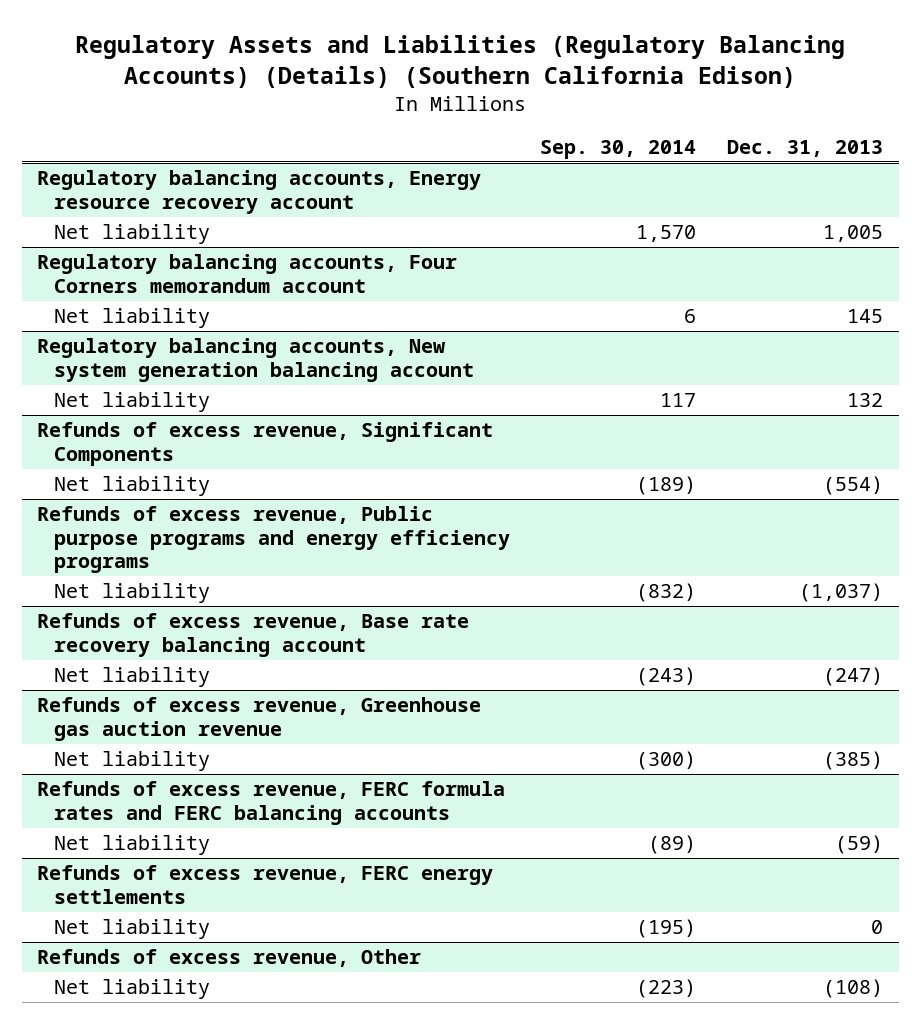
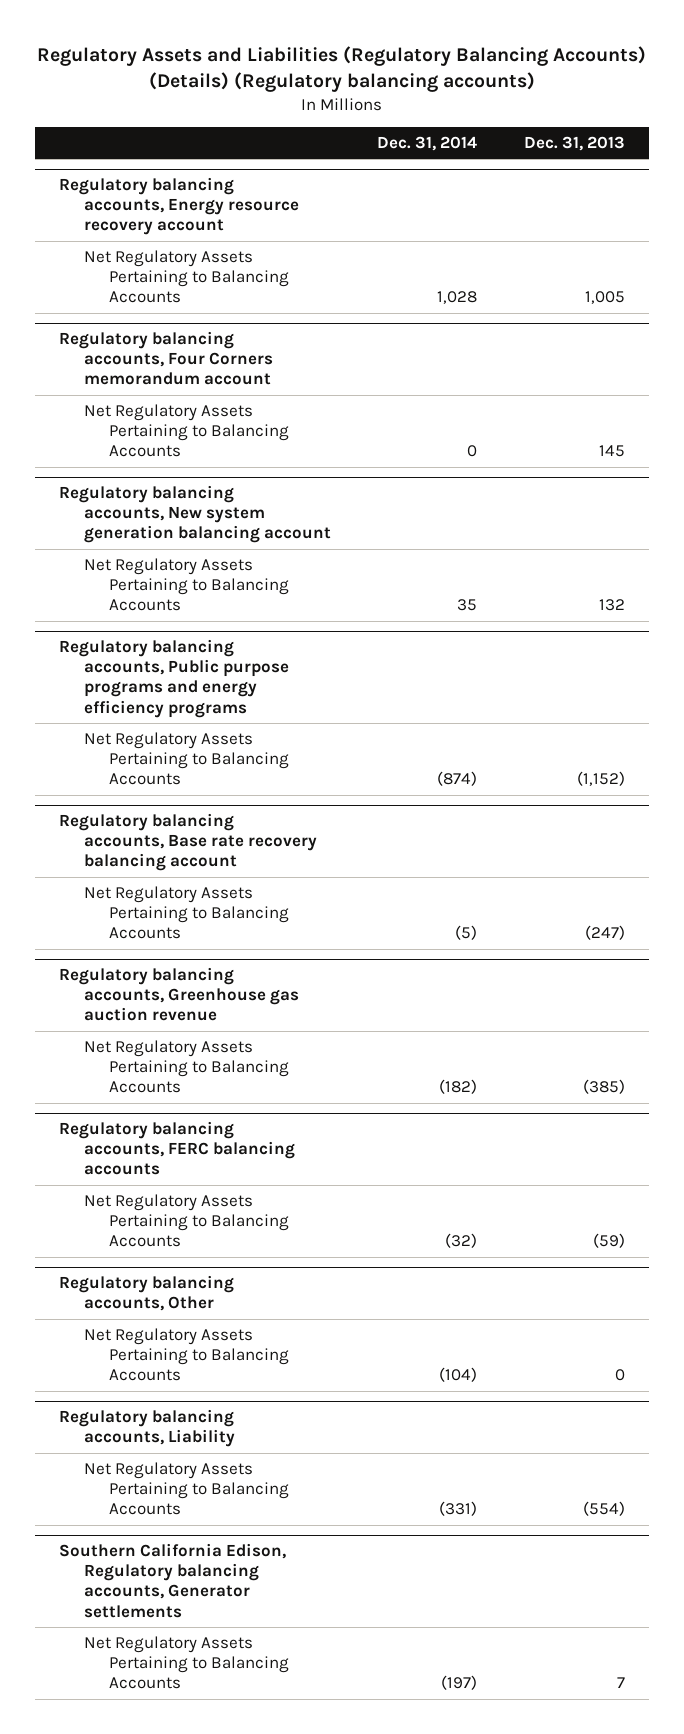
- Regulatory Assets and Liabilities (Regulatory Balancing Accounts) (Details) (Southern California Edison)
+ Regulatory Assets and Liabilities (Regulatory Balancing Accounts) (Details) (Regulatory balancing accounts)
- | Sep. 30, 2014 | Dec. 31, 2013
+ | Dec. 31, 2014 | Dec. 31, 2013
@ Regulatory balancing accounts, Energy resource recovery account
- Net liability | 1,570 | 1,005
+ Net Regulatory Assets Pertaining to Balancing Accounts | 1,028 | 1,005
@ Regulatory balancing accounts, Four Corners memorandum account
- Net liability | 6 | 145
+ Net Regulatory Assets Pertaining to Balancing Accounts | 0 | 145
@ Regulatory balancing accounts, New system generation balancing account
- Net liability | 117 | 132
- Refunds of excess revenue, Significant Components
- Net liability | (189) | (554)
- Refunds of excess revenue, Public purpose programs and energy efficiency programs
- Net liability | (832) | (1,037)
- Refunds of excess revenue, Base rate recovery balancing account
- Net liability | (243) | (247)
- Refunds of excess revenue, Greenhouse gas auction revenue
- Net liability | (300) | (385)
- Refunds of excess revenue, FERC formula rates and FERC balancing accounts
- Net liability | (89) | (59)
- Refunds of excess revenue, FERC energy settlements
- Net liability | (195) | 0
- Refunds of excess revenue, Other
- Net liability | (223) | (108)
@ Regulatory balancing accounts, New system generation balancing account
+ Net Regulatory Assets Pertaining to Balancing Accounts | 35 | 132
+ Regulatory balancing accounts, Public purpose programs and energy efficiency programs
+ Net Regulatory Assets Pertaining to Balancing Accounts | (874) | (1,152)
+ Regulatory balancing accounts, Base rate recovery balancing account
+ Net Regulatory Assets Pertaining to Balancing Accounts | (5) | (247)
+ Regulatory balancing accounts, Greenhouse gas auction revenue
+ Net Regulatory Assets Pertaining to Balancing Accounts | (182) | (385)
+ Regulatory balancing accounts, FERC balancing accounts
+ Net Regulatory Assets Pertaining to Balancing Accounts | (32) | (59)
+ Regulatory balancing accounts, Other
+ Net Regulatory Assets Pertaining to Balancing Accounts | (104) | 0
+ Regulatory balancing accounts, Liability
+ Net Regulatory Assets Pertaining to Balancing Accounts | (331) | (554)
+ Southern California Edison, Regulatory balancing accounts, Generator settlements
+ Net Regulatory Assets Pertaining to Balancing Accounts | (197) | 7

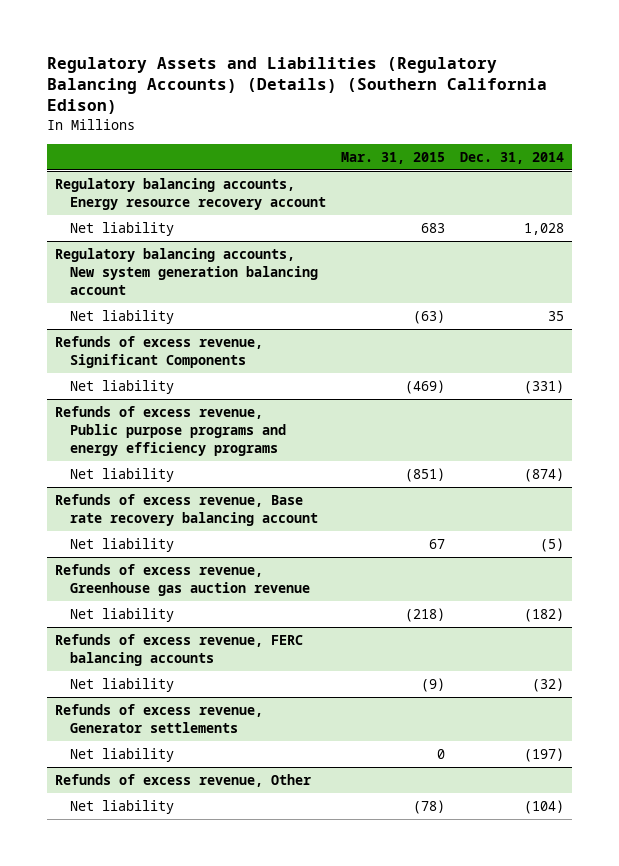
- Regulatory Assets and Liabilities (Regulatory Balancing Accounts) (Details) (Regulatory balancing accounts)
+ Regulatory Assets and Liabilities (Regulatory Balancing Accounts) (Details) (Southern California Edison)
- | Dec. 31, 2014 | Dec. 31, 2013
+ | Mar. 31, 2015 | Dec. 31, 2014
@ Regulatory balancing accounts, Energy resource recovery account
- Net Regulatory Assets Pertaining to Balancing Accounts | 1,028 | 1,005
- Regulatory balancing accounts, Four Corners memorandum account
- Net Regulatory Assets Pertaining to Balancing Accounts | 0 | 145
@ Regulatory balancing accounts, Energy resource recovery account
+ Net liability | 683 | 1,028
@ Regulatory balancing accounts, New system generation balancing account
- Net Regulatory Assets Pertaining to Balancing Accounts | 35 | 132
- Regulatory balancing accounts, Public purpose programs and energy efficiency programs
- Net Regulatory Assets Pertaining to Balancing Accounts | (874) | (1,152)
- Regulatory balancing accounts, Base rate recovery balancing account
- Net Regulatory Assets Pertaining to Balancing Accounts | (5) | (247)
- Regulatory balancing accounts, Greenhouse gas auction revenue
- Net Regulatory Assets Pertaining to Balancing Accounts | (182) | (385)
- Regulatory balancing accounts, FERC balancing accounts
- Net Regulatory Assets Pertaining to Balancing Accounts | (32) | (59)
- Regulatory balancing accounts, Other
- Net Regulatory Assets Pertaining to Balancing Accounts | (104) | 0
- Regulatory balancing accounts, Liability
- Net Regulatory Assets Pertaining to Balancing Accounts | (331) | (554)
- Southern California Edison, Regulatory balancing accounts, Generator settlements
- Net Regulatory Assets Pertaining to Balancing Accounts | (197) | 7
@ Regulatory balancing accounts, New system generation balancing account
+ Net liability | (63) | 35
+ Refunds of excess revenue, Significant Components
+ Net liability | (469) | (331)
+ Refunds of excess revenue, Public purpose programs and energy efficiency programs
+ Net liability | (851) | (874)
+ Refunds of excess revenue, Base rate recovery balancing account
+ Net liability | 67 | (5)
+ Refunds of excess revenue, Greenhouse gas auction revenue
+ Net liability | (218) | (182)
+ Refunds of excess revenue, FERC balancing accounts
+ Net liability | (9) | (32)
+ Refunds of excess revenue, Generator settlements
+ Net liability | 0 | (197)
+ Refunds of excess revenue, Other
+ Net liability | (78) | (104)

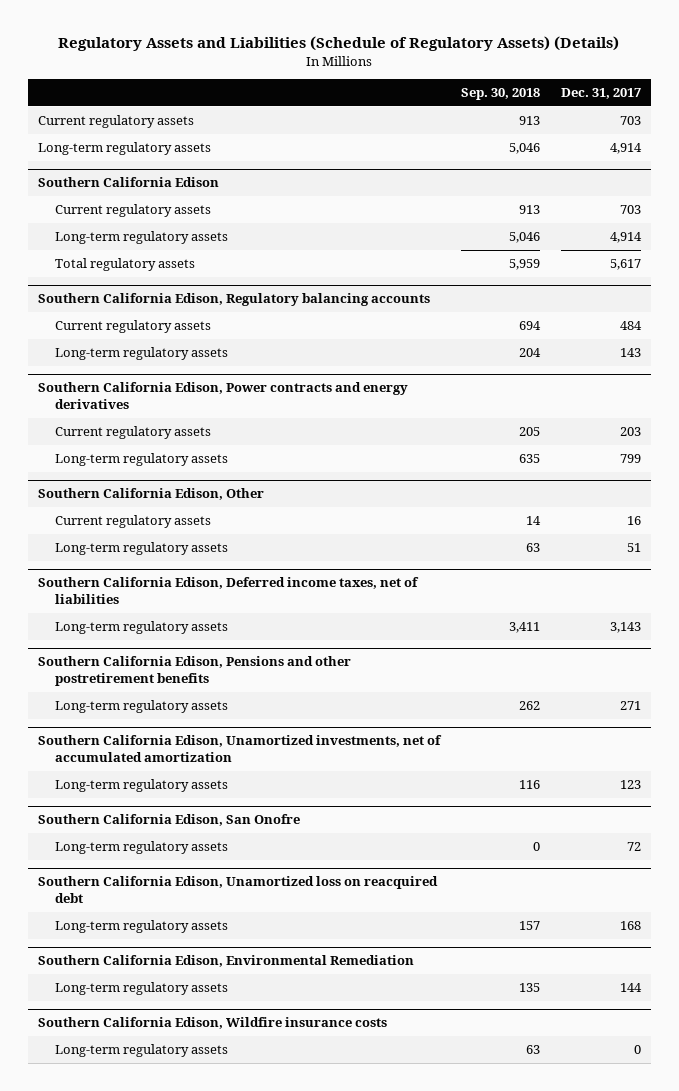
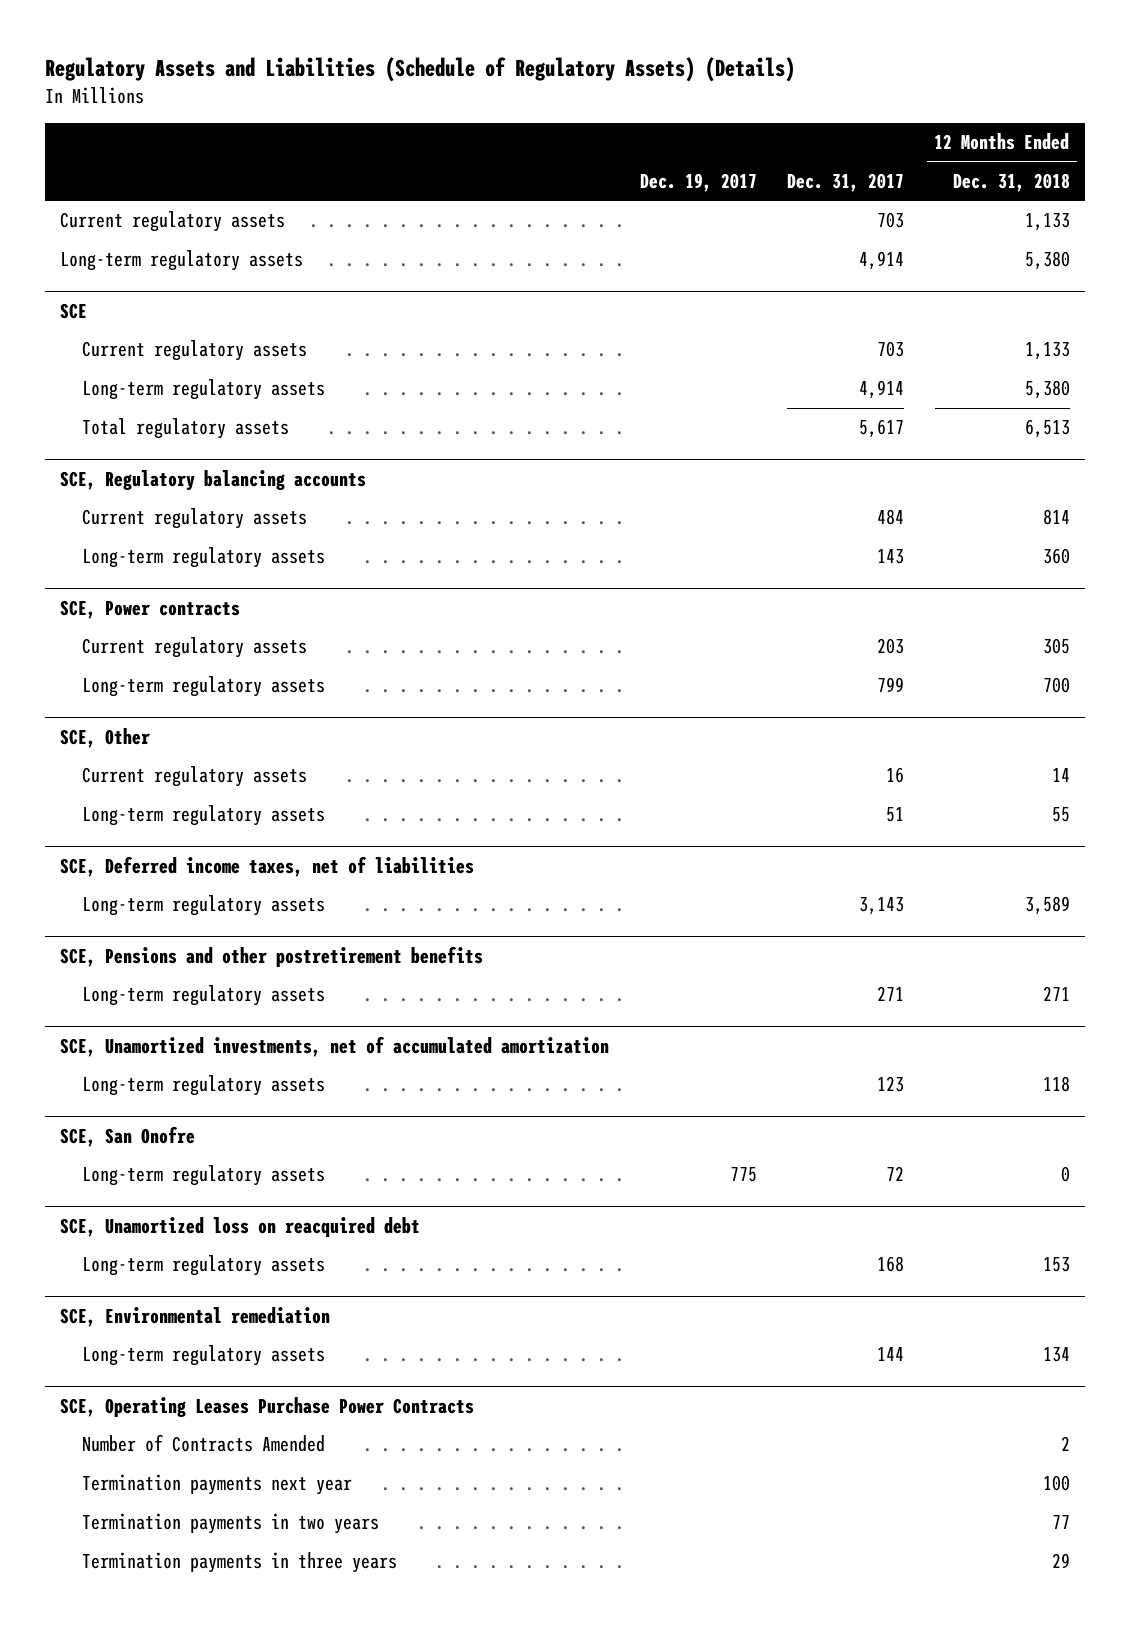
- | Sep. 30, 2018 | Dec. 31, 2017
+ | Dec. 19, 2017 | Dec. 31, 2017 | 12 Months Ended Dec. 31, 2018
- Southern California Edison
+ SCE
- Southern California Edison, Regulatory balancing accounts
+ SCE, Regulatory balancing accounts
- Southern California Edison, Power contracts and energy derivatives
+ SCE, Power contracts
- Southern California Edison, Other
+ SCE, Other
- Southern California Edison, Deferred income taxes, net of liabilities
+ SCE, Deferred income taxes, net of liabilities
- Southern California Edison, Pensions and other postretirement benefits
+ SCE, Pensions and other postretirement benefits
- Southern California Edison, Unamortized investments, net of accumulated amortization
+ SCE, Unamortized investments, net of accumulated amortization
- Southern California Edison, San Onofre
+ SCE, San Onofre
- Southern California Edison, Unamortized loss on reacquired debt
+ SCE, Unamortized loss on reacquired debt
- Southern California Edison, Environmental Remediation
+ SCE, Environmental remediation
- Southern California Edison, Wildfire insurance costs
- Long-term regulatory assets | 63 | 0
+ SCE, Operating Leases Purchase Power Contracts
+ Number of Contracts Amended | | | 2
+ Termination payments next year | | | 100
+ Termination payments in two years | | | 77
+ Termination payments in three years | | | 29

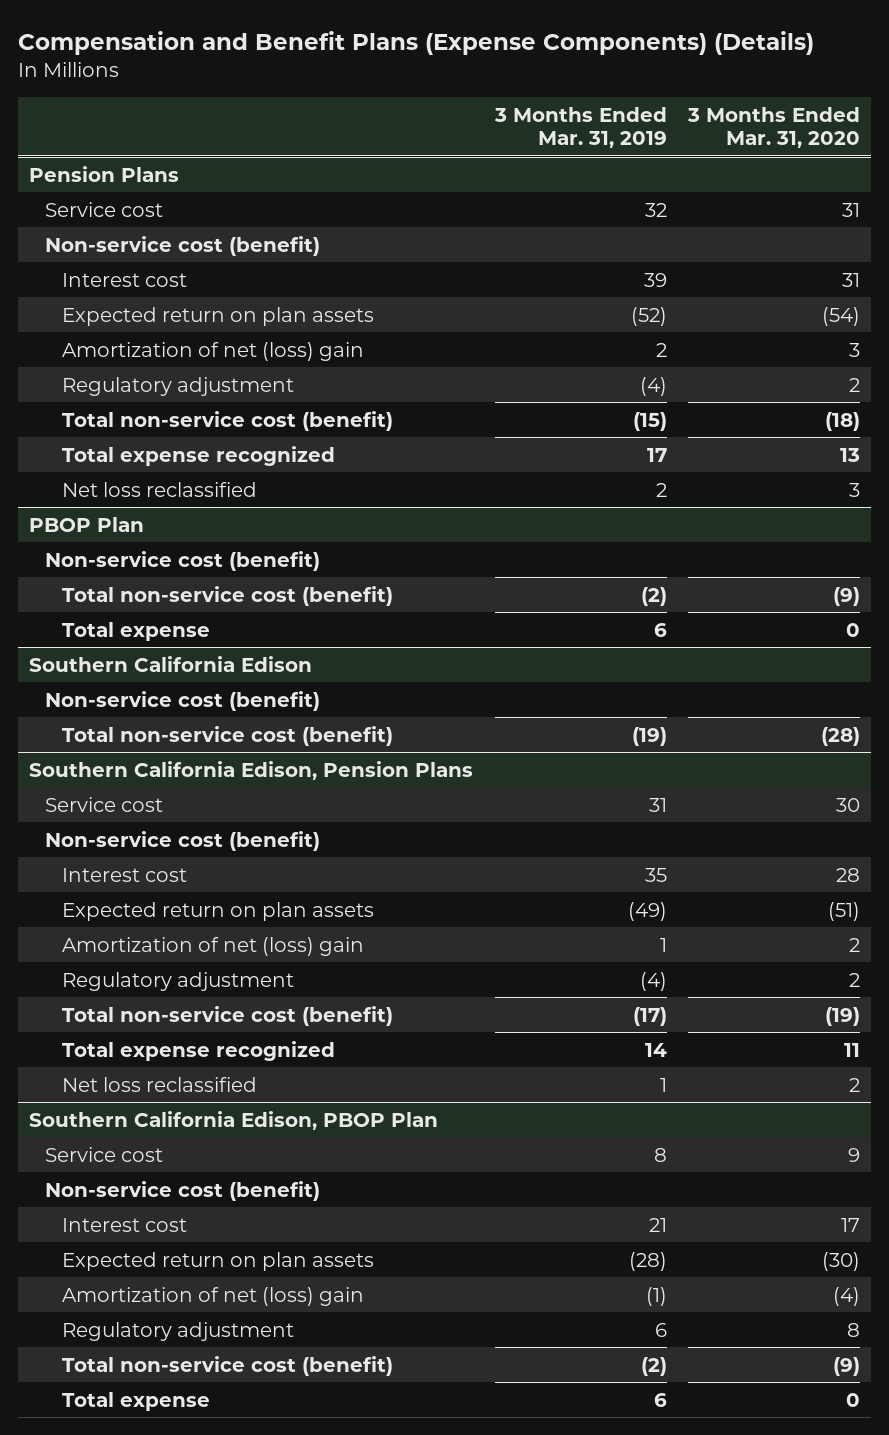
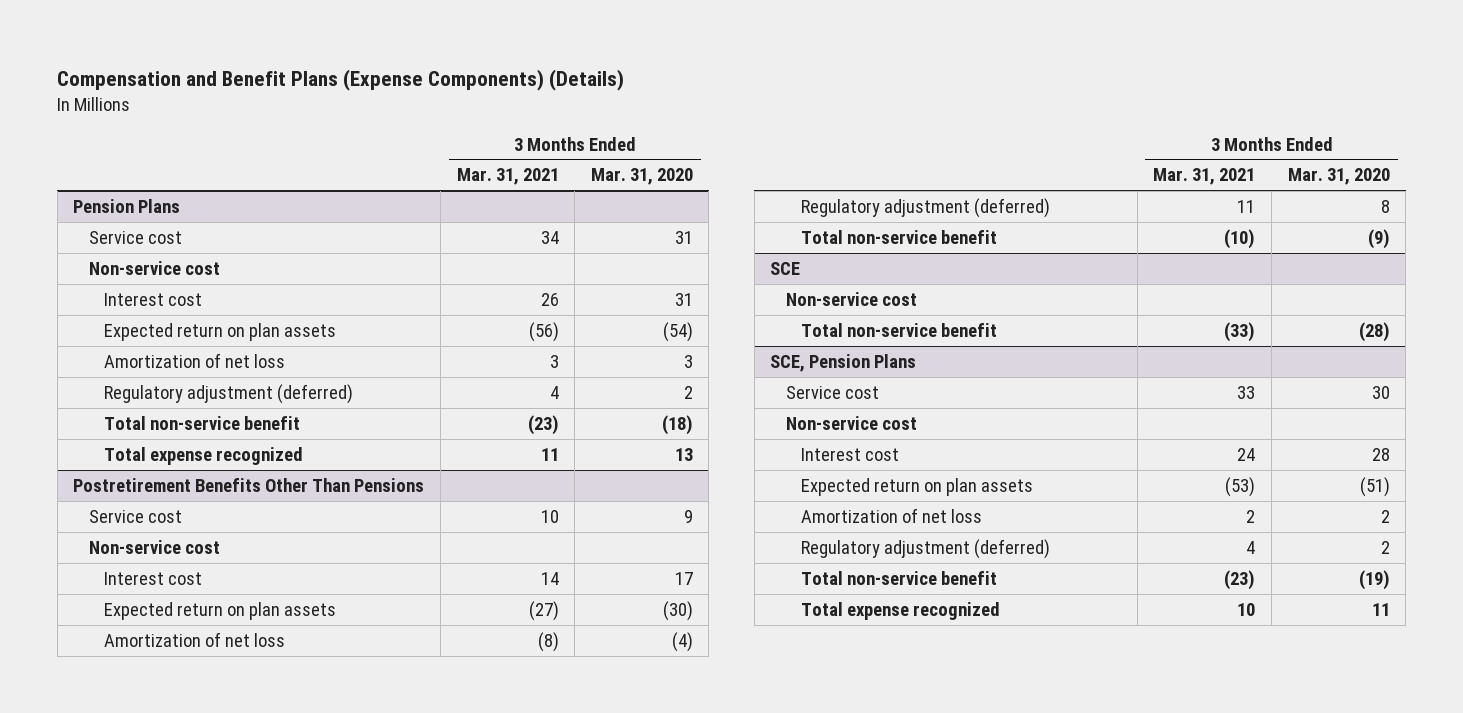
- | 3 Months Ended Mar. 31, 2019 | 3 Months Ended Mar. 31, 2020
+ | 3 Months Ended Mar. 31, 2021 | 3 Months Ended Mar. 31, 2020
@ Pension Plans
- Non-service cost (benefit)
+ Non-service cost
- Amortization of net (loss) gain | 2 | 3
- Regulatory adjustment | (4) | 2
- Total non-service cost (benefit) | (15) | (18)
+ Amortization of net loss | 3 | 3
+ Regulatory adjustment (deferred) | 4 | 2
+ Total non-service benefit | (23) | (18)
- Net loss reclassified | 2 | 3
- PBOP Plan
- Non-service cost (benefit)
- Total non-service cost (benefit) | (2) | (9)
- Total expense | 6 | 0
- Southern California Edison
- Non-service cost (benefit)
- Total non-service cost (benefit) | (19) | (28)
- Southern California Edison, Pension Plans
+ Postretirement Benefits Other Than Pensions
+ Service cost | 10 | 9
+ Non-service cost
+ Interest cost | 14 | 17
+ Expected return on plan assets | (27) | (30)
+ Amortization of net loss | (8) | (4)
+ Regulatory adjustment (deferred) | 11 | 8
+ Total non-service benefit | (10) | (9)
+ SCE
+ Non-service cost
+ Total non-service benefit | (33) | (28)
+ SCE, Pension Plans
- Non-service cost (benefit)
+ Non-service cost
- Amortization of net (loss) gain | 1 | 2
- Regulatory adjustment | (4) | 2
- Total non-service cost (benefit) | (17) | (19)
+ Amortization of net loss | 2 | 2
+ Regulatory adjustment (deferred) | 4 | 2
+ Total non-service benefit | (23) | (19)
- Net loss reclassified | 1 | 2
- Southern California Edison, PBOP Plan
- Service cost | 8 | 9
- Non-service cost (benefit)
- Interest cost | 21 | 17
- Expected return on plan assets | (28) | (30)
- Amortization of net (loss) gain | (1) | (4)
- Regulatory adjustment | 6 | 8
- Total non-service cost (benefit) | (2) | (9)
- Total expense | 6 | 0

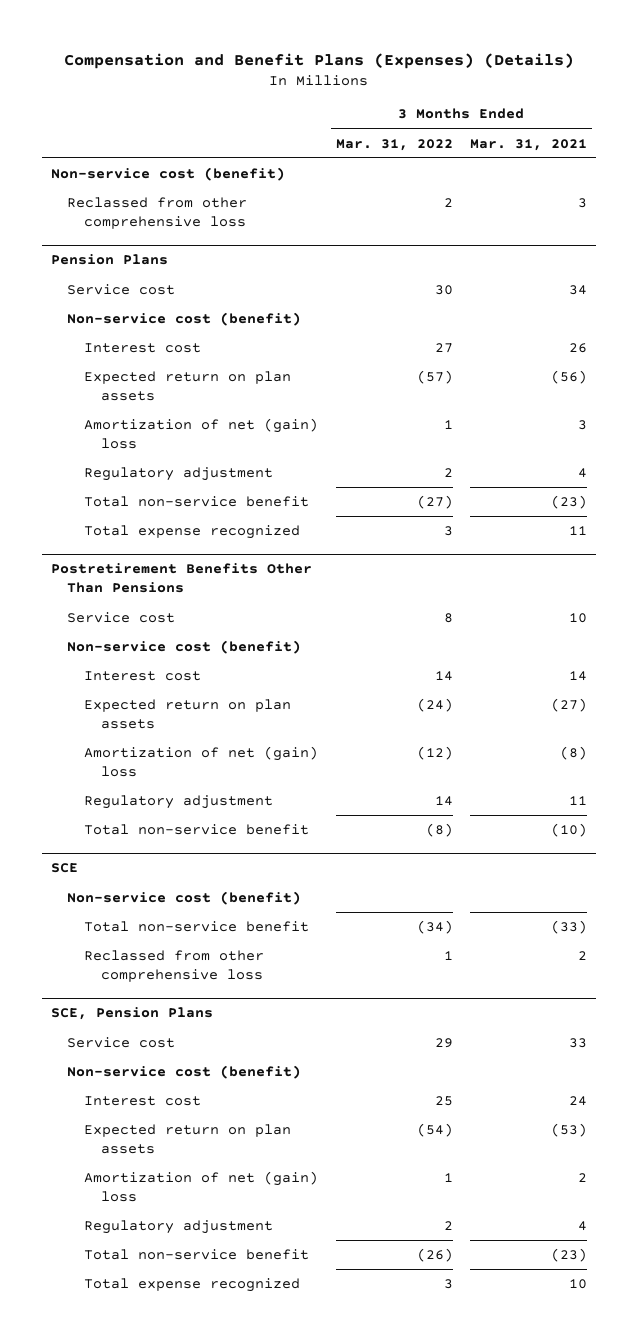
- Compensation and Benefit Plans (Expense Components) (Details)
+ Compensation and Benefit Plans (Expenses) (Details)
- | 3 Months Ended Mar. 31, 2021 | 3 Months Ended Mar. 31, 2020
+ | 3 Months Ended Mar. 31, 2022 | 3 Months Ended Mar. 31, 2021
+ Non-service cost (benefit)
+ Reclassed from other comprehensive loss | 2 | 3
@ Pension Plans
- Non-service cost
+ Non-service cost (benefit)
- Amortization of net loss | 3 | 3
- Regulatory adjustment (deferred) | 4 | 2
+ Amortization of net (gain) loss | 1 | 3
+ Regulatory adjustment | 2 | 4
@ Postretirement Benefits Other Than Pensions
- Non-service cost
+ Non-service cost (benefit)
- Amortization of net loss | (8) | (4)
- Regulatory adjustment (deferred) | 11 | 8
+ Amortization of net (gain) loss | (12) | (8)
+ Regulatory adjustment | 14 | 11
@ SCE
- Non-service cost
+ Non-service cost (benefit)
+ Reclassed from other comprehensive loss | 1 | 2
@ SCE, Pension Plans
- Non-service cost
+ Non-service cost (benefit)
- Amortization of net loss | 2 | 2
- Regulatory adjustment (deferred) | 4 | 2
+ Amortization of net (gain) loss | 1 | 2
+ Regulatory adjustment | 2 | 4

